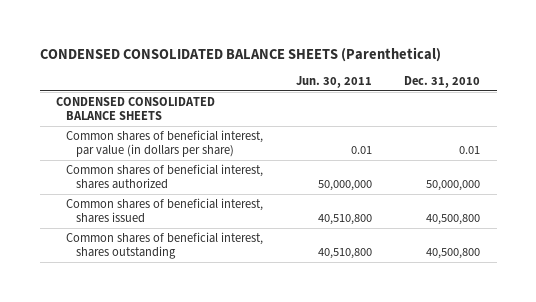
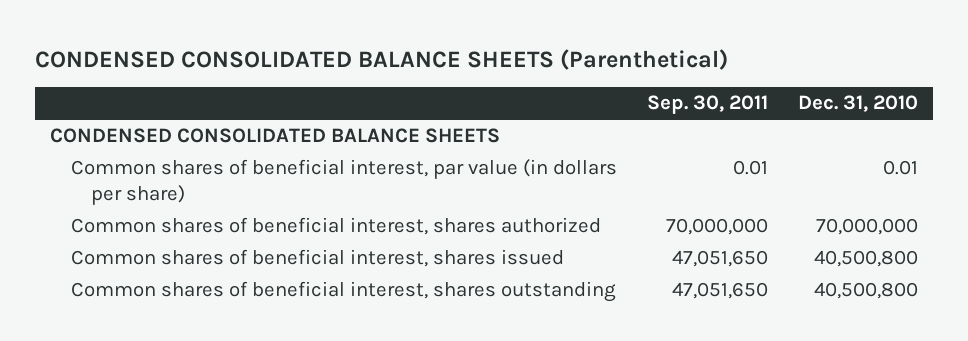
- | Jun. 30, 2011 | Dec. 31, 2010
+ | Sep. 30, 2011 | Dec. 31, 2010
- Common shares of beneficial interest, shares authorized | 50,000,000 | 50,000,000
+ Common shares of beneficial interest, shares authorized | 70,000,000 | 70,000,000

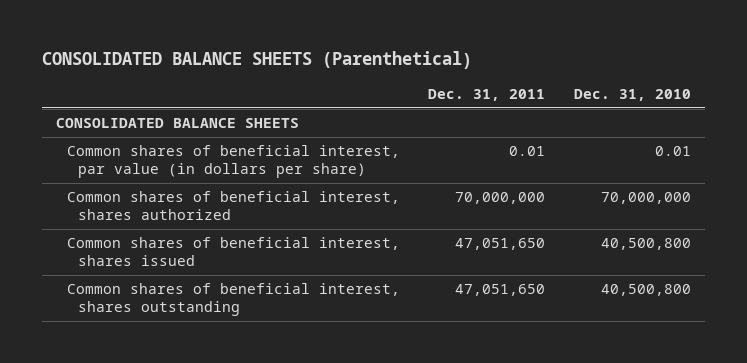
- CONDENSED CONSOLIDATED BALANCE SHEETS (Parenthetical)
+ CONSOLIDATED BALANCE SHEETS (Parenthetical)
- | Sep. 30, 2011 | Dec. 31, 2010
+ | Dec. 31, 2011 | Dec. 31, 2010
- CONDENSED CONSOLIDATED BALANCE SHEETS
+ CONSOLIDATED BALANCE SHEETS

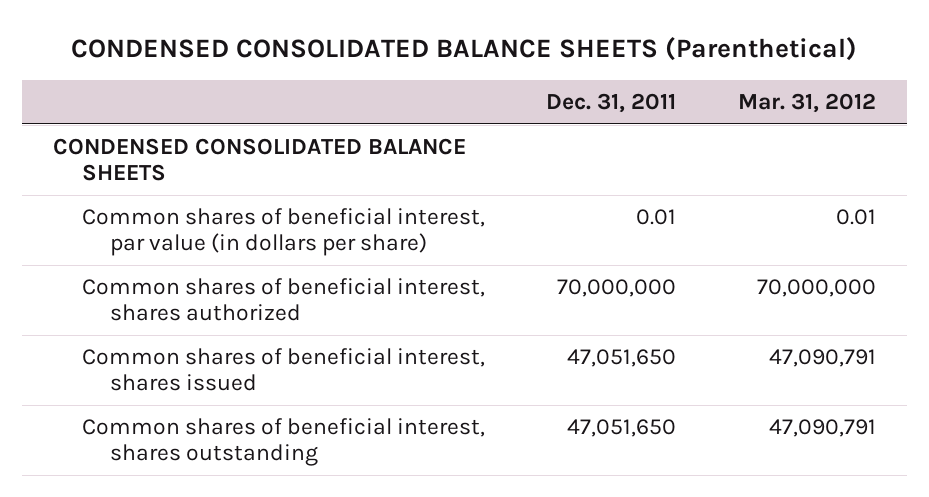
- CONSOLIDATED BALANCE SHEETS (Parenthetical)
+ CONDENSED CONSOLIDATED BALANCE SHEETS (Parenthetical)
- | Dec. 31, 2011 | Dec. 31, 2010
+ | Dec. 31, 2011 | Mar. 31, 2012
- CONSOLIDATED BALANCE SHEETS
+ CONDENSED CONSOLIDATED BALANCE SHEETS

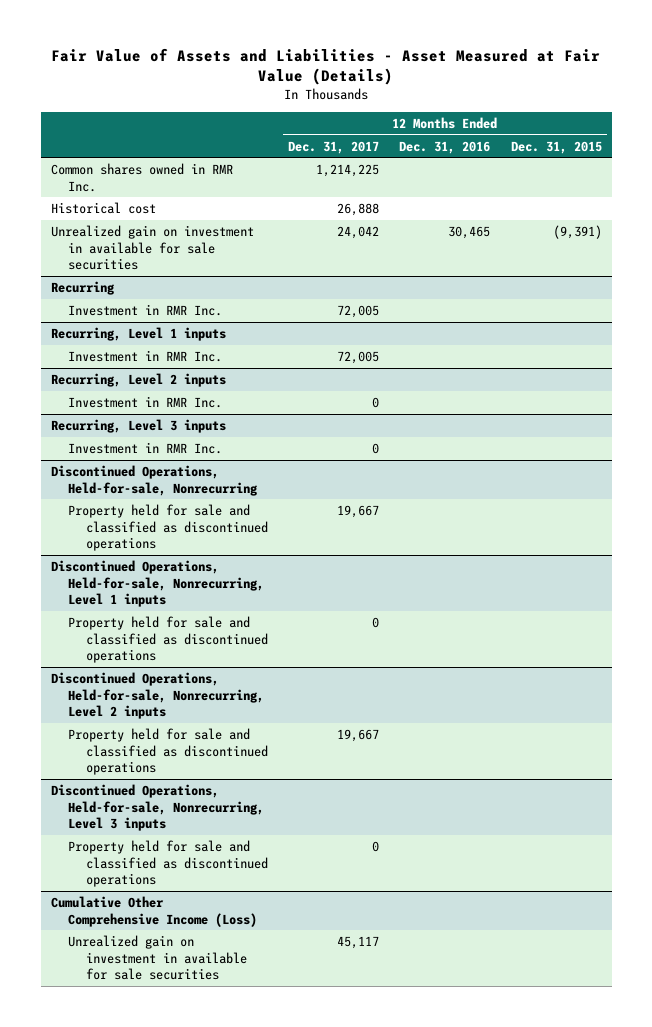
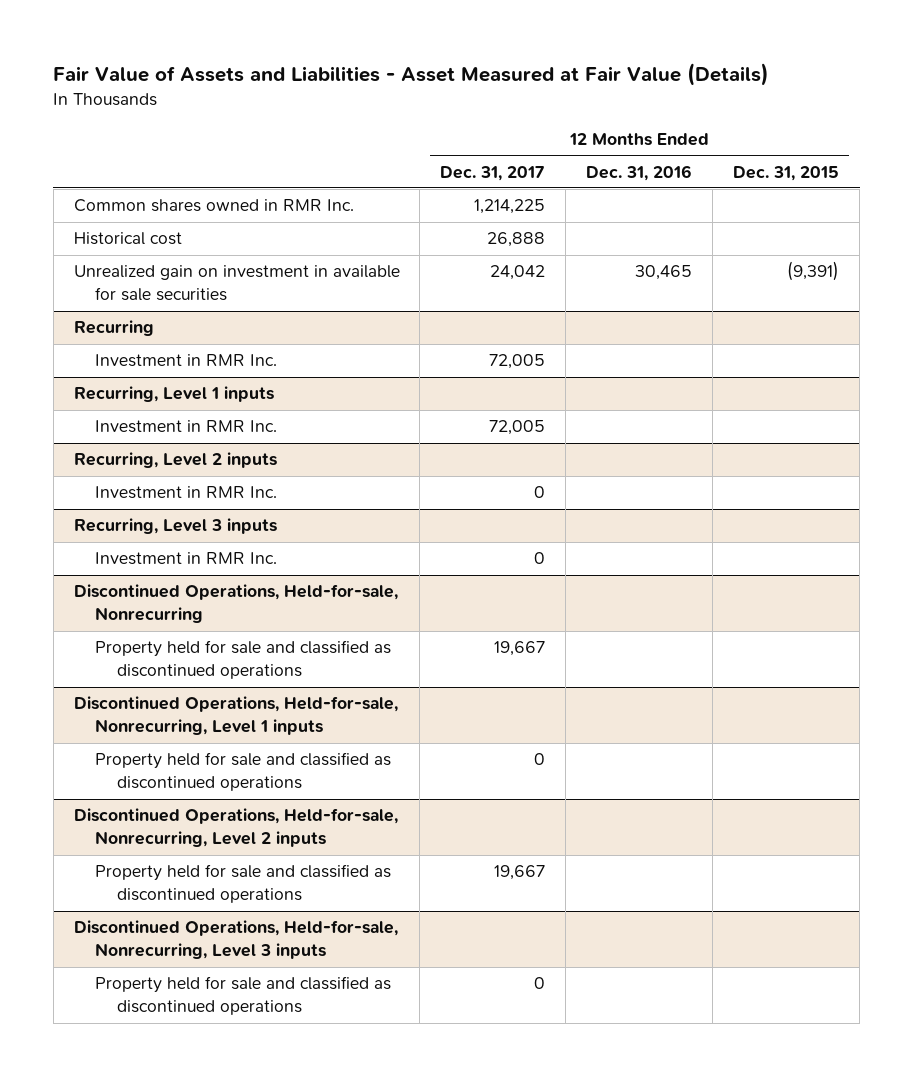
- Cumulative Other Comprehensive Income (Loss)
- Unrealized gain on investment in available for sale securities | 45,117 | |

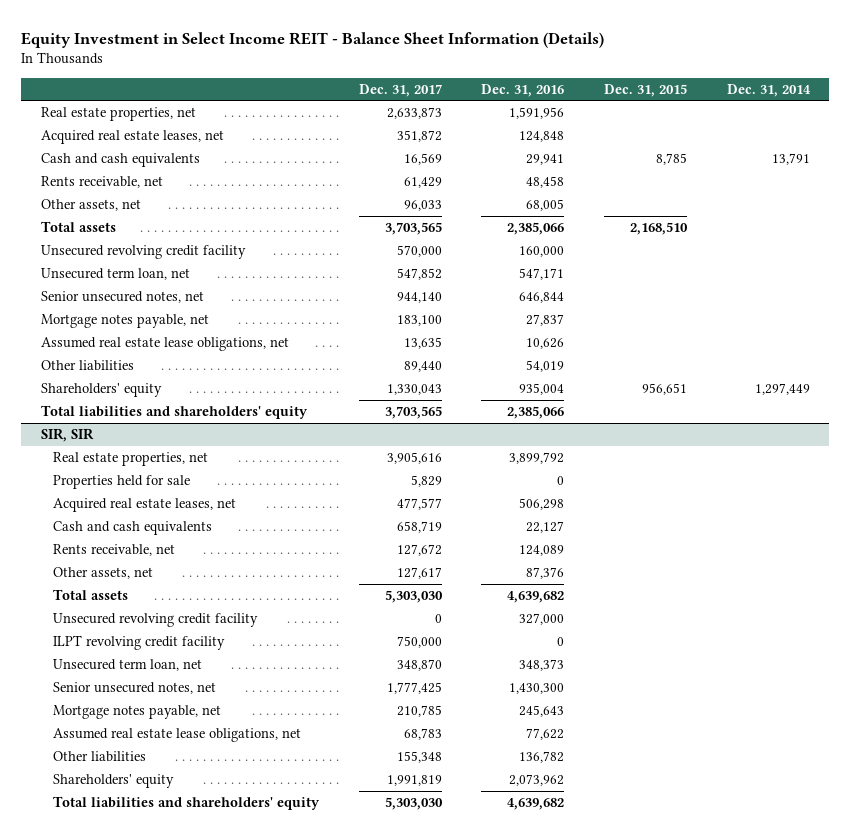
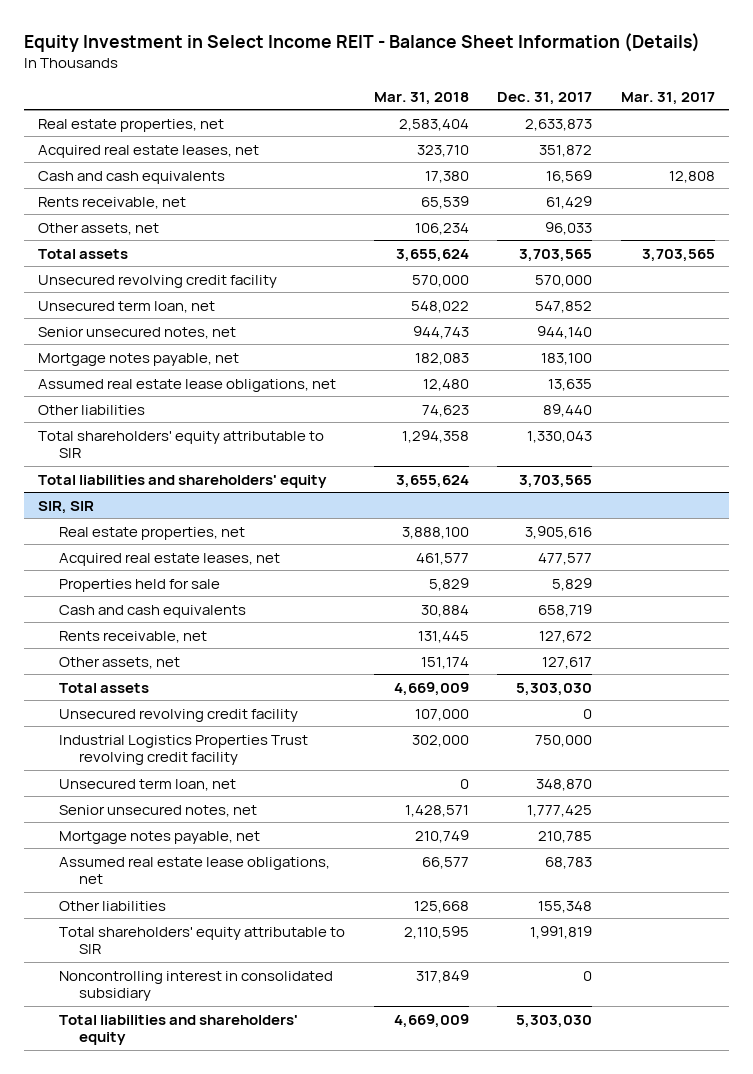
- | Dec. 31, 2017 | Dec. 31, 2016 | Dec. 31, 2015 | Dec. 31, 2014
+ | Mar. 31, 2018 | Dec. 31, 2017 | Mar. 31, 2017
- Shareholders' equity | 1,330,043 | 935,004 | 956,651 | 1,297,449
+ Total shareholders' equity attributable to SIR | 1,294,358 | 1,330,043 |
@ SIR, SIR
moved down: Properties held for sale | 5,829 | 5,829 |
- ILPT revolving credit facility | 750,000 | 0 | |
+ Industrial Logistics Properties Trust revolving credit facility | 302,000 | 750,000 |
- Shareholders' equity | 1,991,819 | 2,073,962 | |
+ Total shareholders' equity attributable to SIR | 2,110,595 | 1,991,819 |
+ Noncontrolling interest in consolidated subsidiary | 317,849 | 0 |

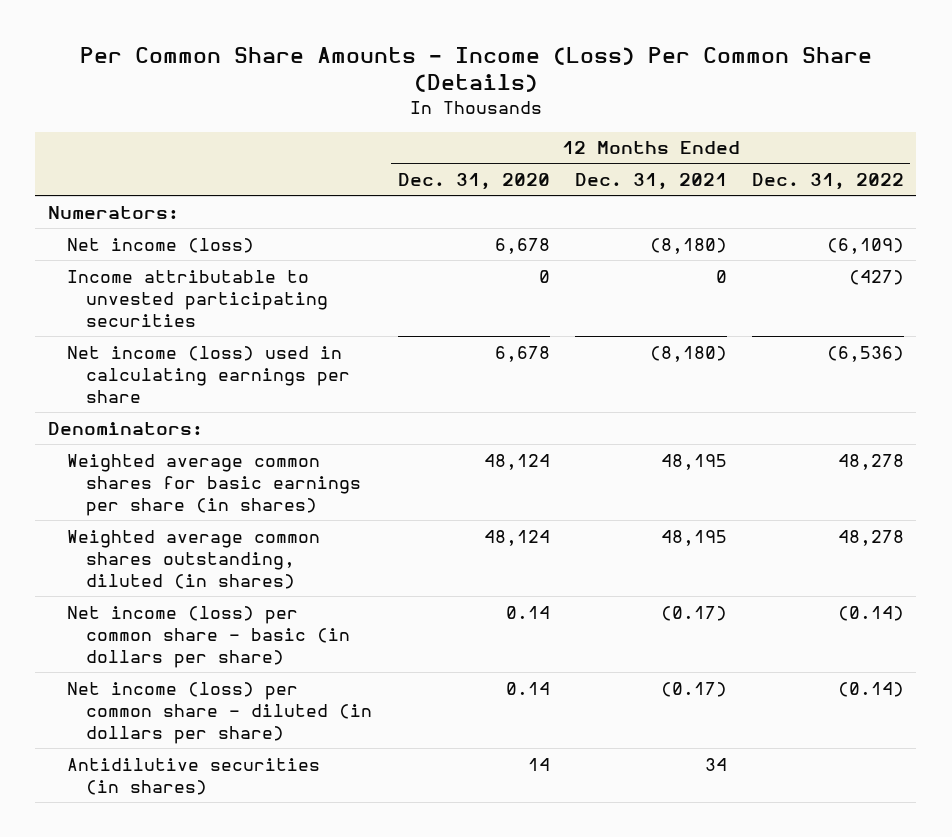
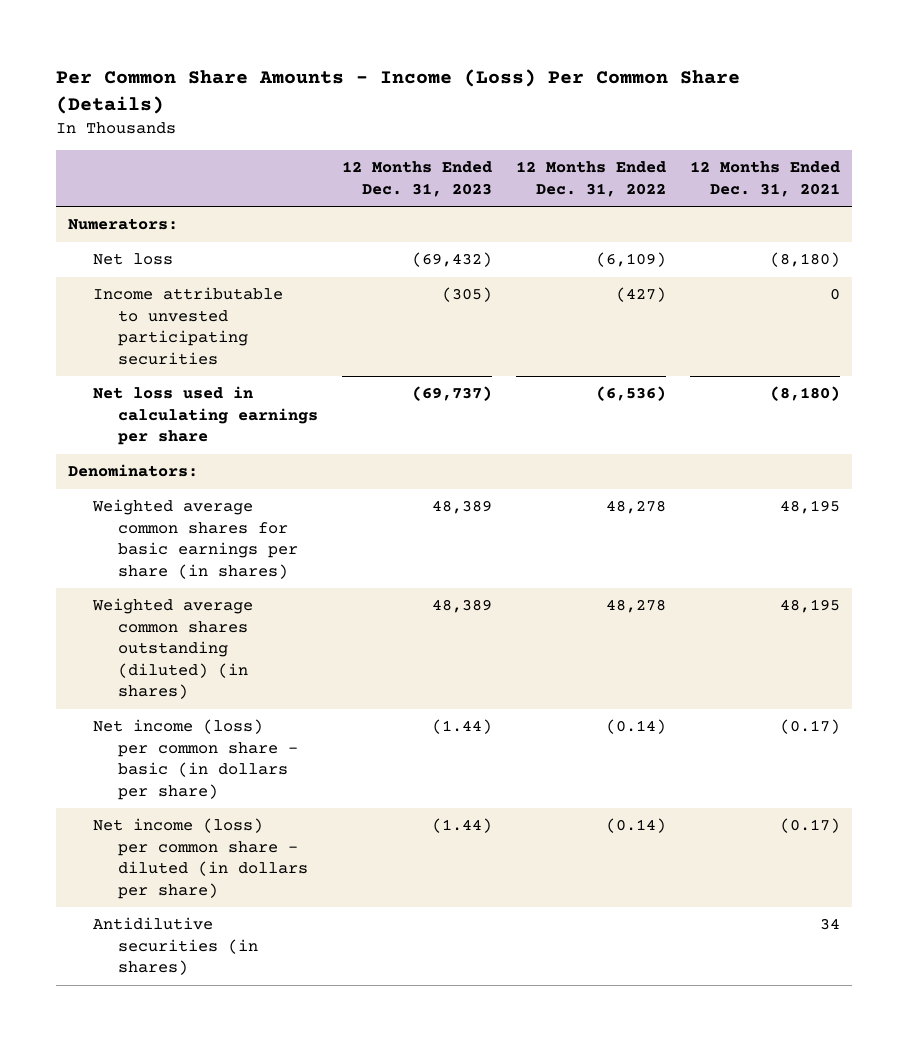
- | 12 Months Ended Dec. 31, 2020 | 12 Months Ended Dec. 31, 2021 | 12 Months Ended Dec. 31, 2022
+ | 12 Months Ended Dec. 31, 2023 | 12 Months Ended Dec. 31, 2022 | 12 Months Ended Dec. 31, 2021
- Net income (loss) | 6,678 | (8,180) | (6,109)
+ Net loss | (69,432) | (6,109) | (8,180)
- Net income (loss) used in calculating earnings per share | 6,678 | (8,180) | (6,536)
+ Net loss used in calculating earnings per share | (69,737) | (6,536) | (8,180)
- Weighted average common shares outstanding, diluted (in shares) | 48,124 | 48,195 | 48,278
+ Weighted average common shares outstanding (diluted) (in shares) | 48,389 | 48,278 | 48,195

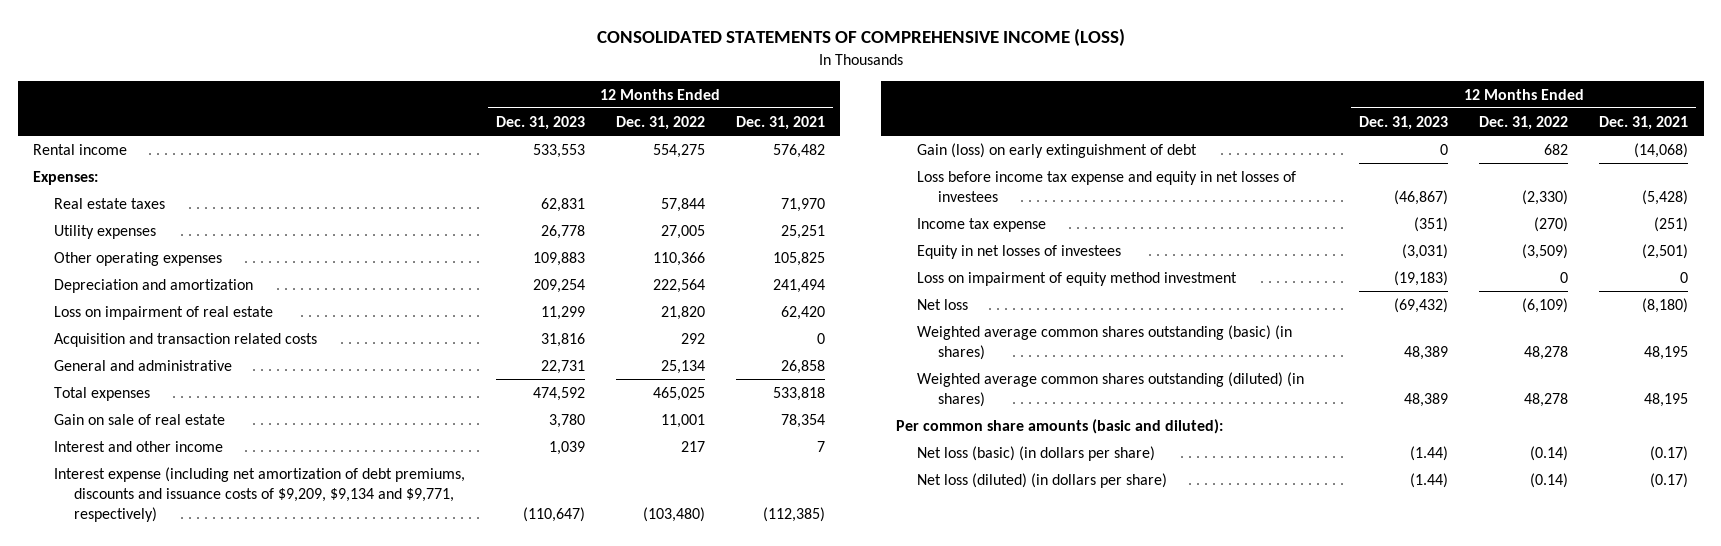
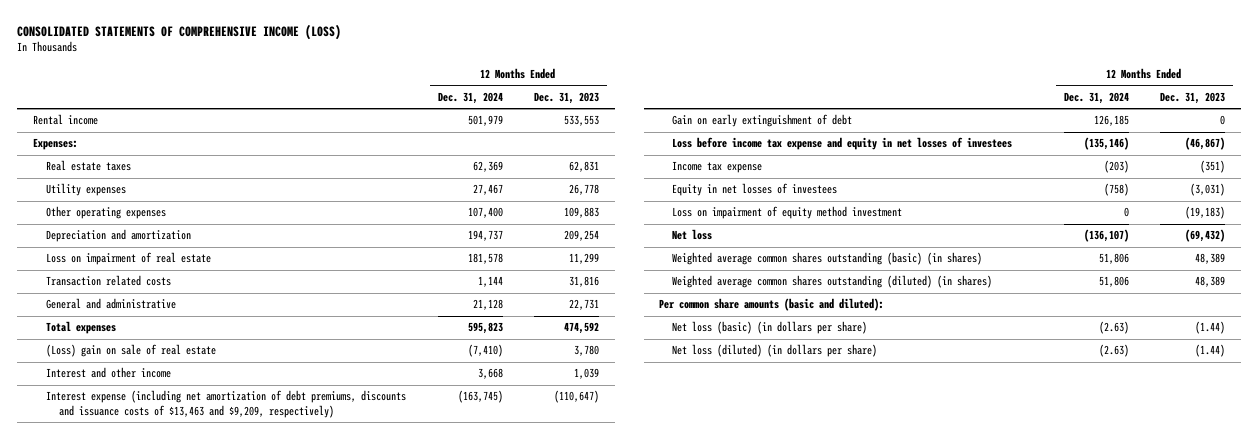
- | 12 Months Ended Dec. 31, 2023 | 12 Months Ended Dec. 31, 2022 | 12 Months Ended Dec. 31, 2021
+ | 12 Months Ended Dec. 31, 2024 | 12 Months Ended Dec. 31, 2023
- Acquisition and transaction related costs | 31,816 | 292 | 0
+ Transaction related costs | 1,144 | 31,816
- Gain on sale of real estate | 3,780 | 11,001 | 78,354
+ (Loss) gain on sale of real estate | (7,410) | 3,780
- Interest expense (including net amortization of debt premiums, discounts and issuance costs of $9,209, $9,134 and $9,771, respectively) | (110,647) | (103,480) | (112,385)
- Gain (loss) on early extinguishment of debt | 0 | 682 | (14,068)
+ Interest expense (including net amortization of debt premiums, discounts and issuance costs of $13,463 and $9,209, respectively) | (163,745) | (110,647)
+ Gain on early extinguishment of debt | 126,185 | 0

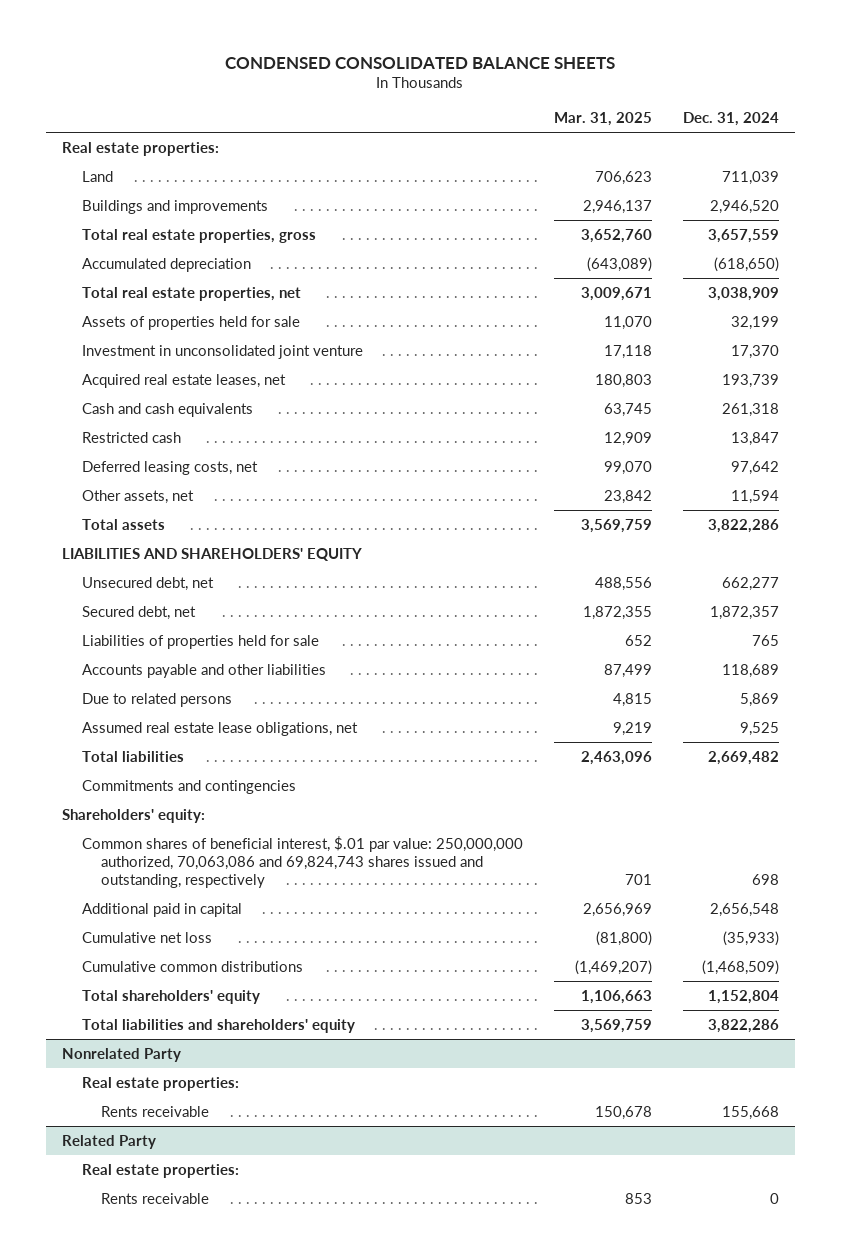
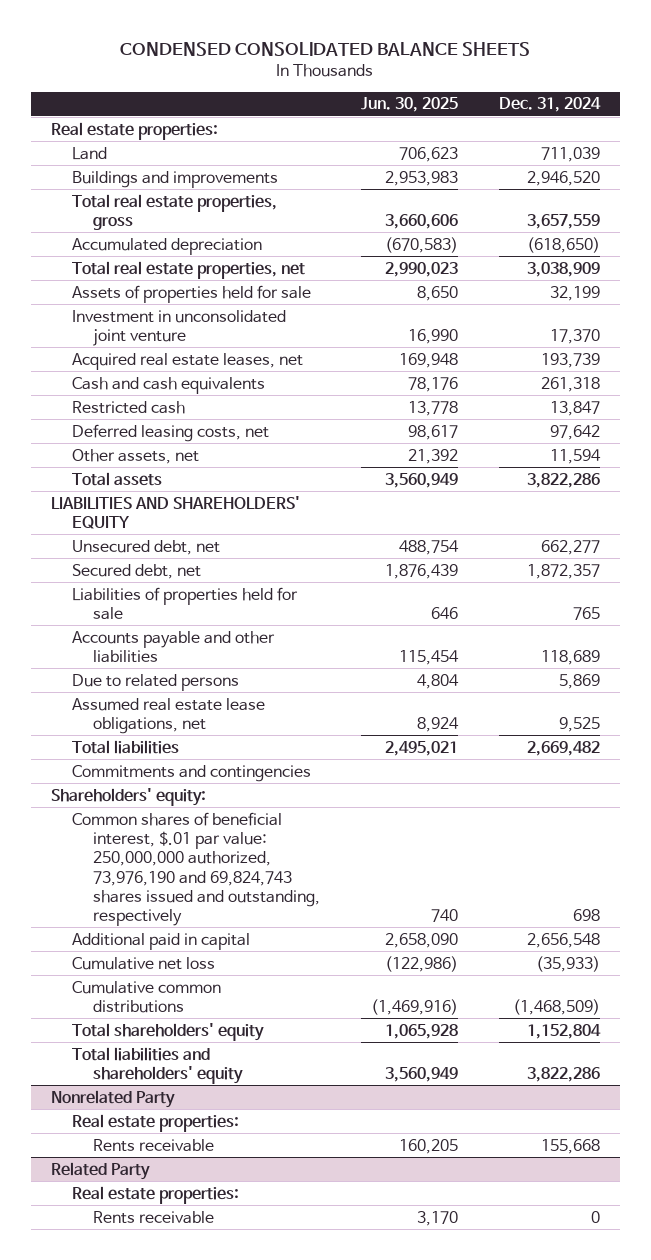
- | Mar. 31, 2025 | Dec. 31, 2024
+ | Jun. 30, 2025 | Dec. 31, 2024
- Common shares of beneficial interest, $.01 par value: 250,000,000 authorized, 70,063,086 and 69,824,743 shares issued and outstanding, respectively | 701 | 698
+ Common shares of beneficial interest, $.01 par value: 250,000,000 authorized, 73,976,190 and 69,824,743 shares issued and outstanding, respectively | 740 | 698

